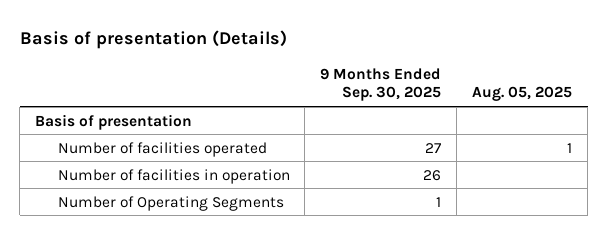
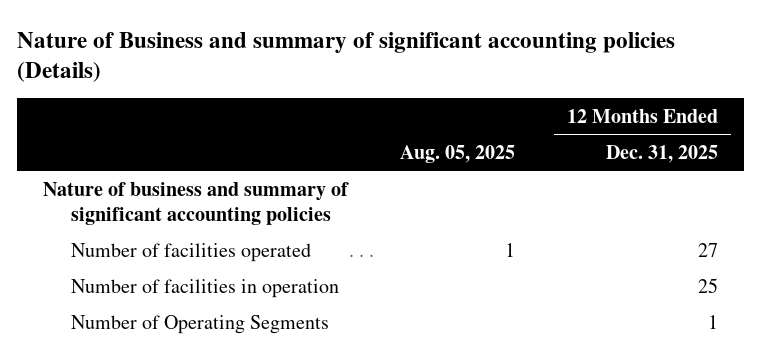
- Basis of presentation (Details)
+ Nature of Business and summary of significant accounting policies (Details)
- | 9 Months Ended Sep. 30, 2025 | Aug. 05, 2025
+ | Aug. 05, 2025 | 12 Months Ended Dec. 31, 2025
- Basis of presentation
+ Nature of business and summary of significant accounting policies

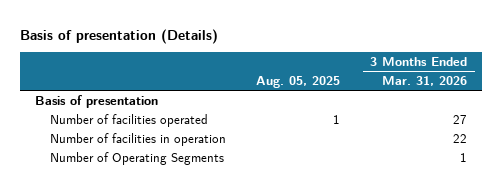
- Nature of Business and summary of significant accounting policies (Details)
+ Basis of presentation (Details)
- | Aug. 05, 2025 | 12 Months Ended Dec. 31, 2025
+ | Aug. 05, 2025 | 3 Months Ended Mar. 31, 2026
- Nature of business and summary of significant accounting policies
+ Basis of presentation

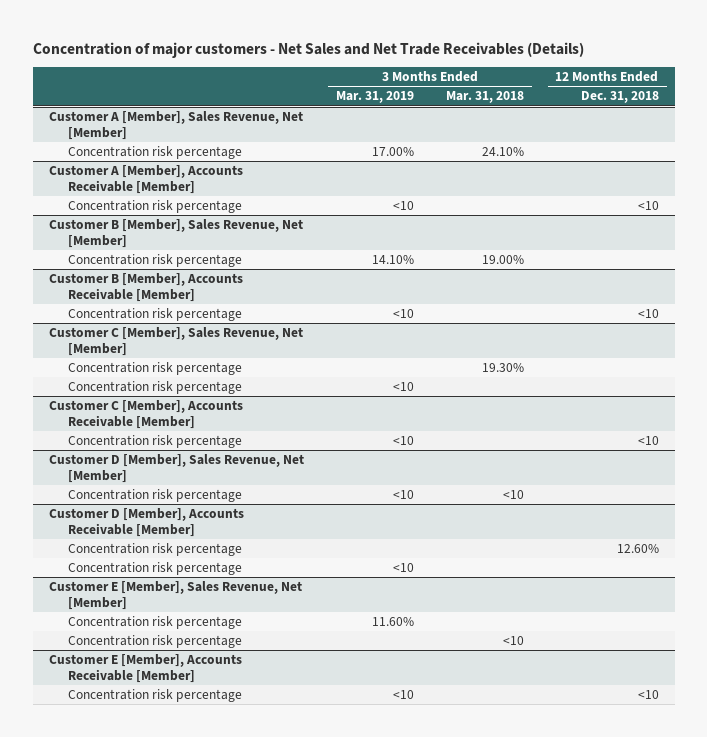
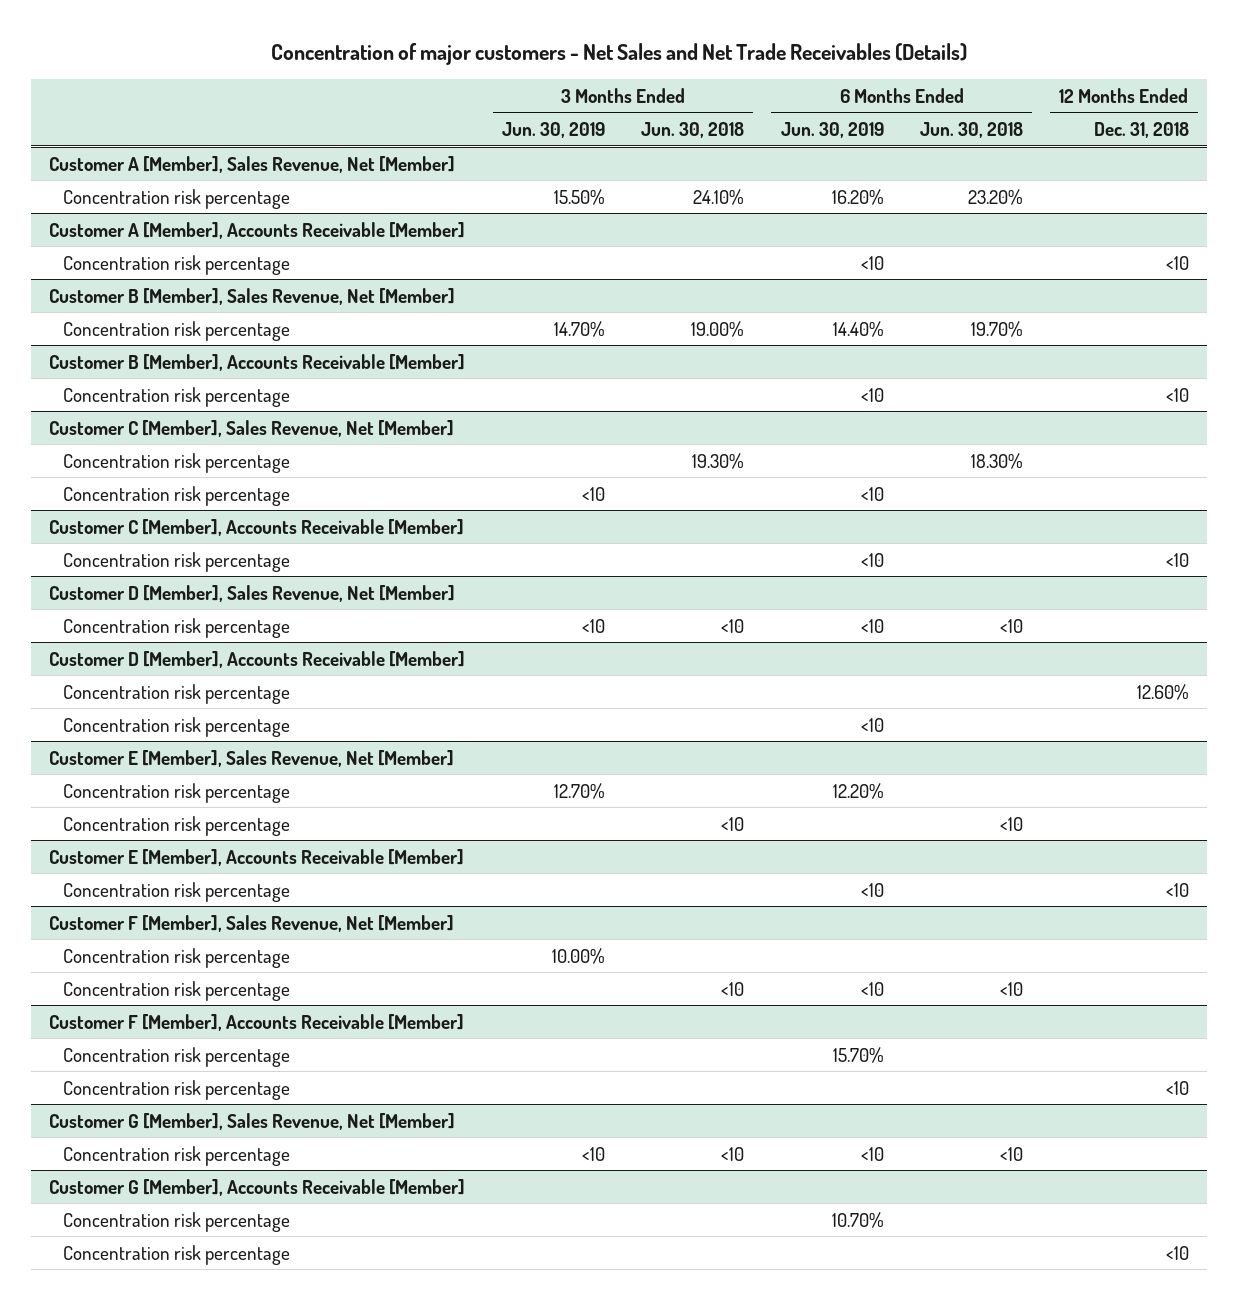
- | 3 Months Ended Mar. 31, 2019 | 3 Months Ended Mar. 31, 2018 | 12 Months Ended Dec. 31, 2018
+ | 3 Months Ended Jun. 30, 2019 | 3 Months Ended Jun. 30, 2018 | 6 Months Ended Jun. 30, 2019 | 6 Months Ended Jun. 30, 2018 | 12 Months Ended Dec. 31, 2018
+ Customer F [Member], Sales Revenue, Net [Member]
+ Concentration risk percentage | 10.00% | | | |
+ Concentration risk percentage | | <10 | <10 | <10 |
+ Customer F [Member], Accounts Receivable [Member]
+ Concentration risk percentage | | | 15.70% | |
+ Concentration risk percentage | | | | | <10
+ Customer G [Member], Sales Revenue, Net [Member]
+ Concentration risk percentage | <10 | <10 | <10 | <10 |
+ Customer G [Member], Accounts Receivable [Member]
+ Concentration risk percentage | | | 10.70% | |
+ Concentration risk percentage | | | | | <10

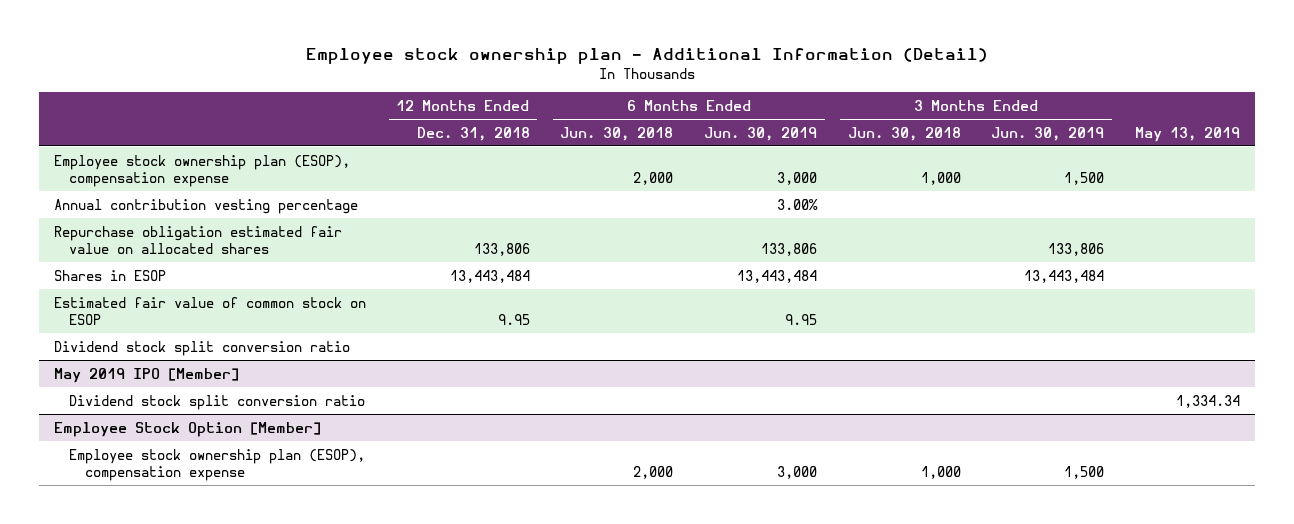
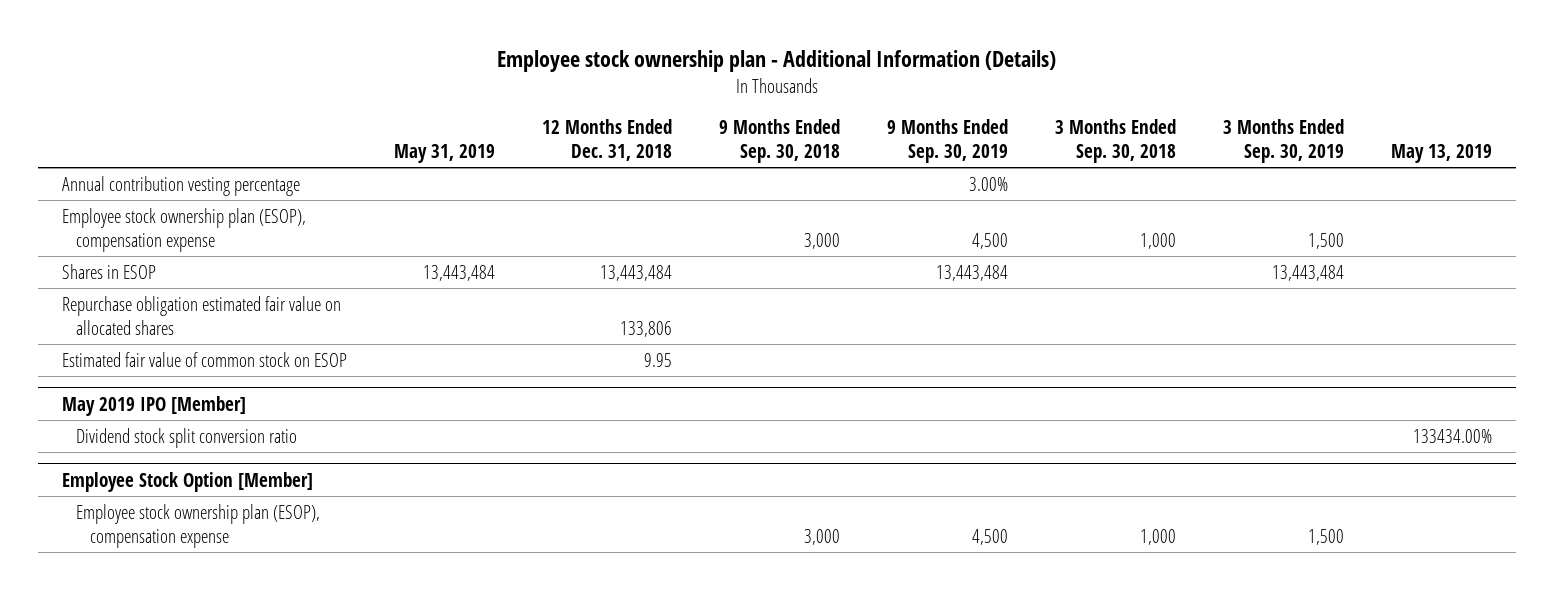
- Employee stock ownership plan - Additional Information (Detail)
+ Employee stock ownership plan - Additional Information (Details)
- | 12 Months Ended Dec. 31, 2018 | 6 Months Ended Jun. 30, 2018 | 6 Months Ended Jun. 30, 2019 | 3 Months Ended Jun. 30, 2018 | 3 Months Ended Jun. 30, 2019 | May 13, 2019
+ | May 31, 2019 | 12 Months Ended Dec. 31, 2018 | 9 Months Ended Sep. 30, 2018 | 9 Months Ended Sep. 30, 2019 | 3 Months Ended Sep. 30, 2018 | 3 Months Ended Sep. 30, 2019 | May 13, 2019
moved down: Employee stock ownership plan (ESOP), compensation expense | | | 3,000 | 4,500 | 1,000 | 1,500 |
moved down: Repurchase obligation estimated fair value on allocated shares | | 133,806 | | | | |
- Dividend stock split conversion ratio
@ May 2019 IPO [Member]
- Dividend stock split conversion ratio | | | | | | 1,334.34
+ Dividend stock split conversion ratio | | | | | | | 133434.00%

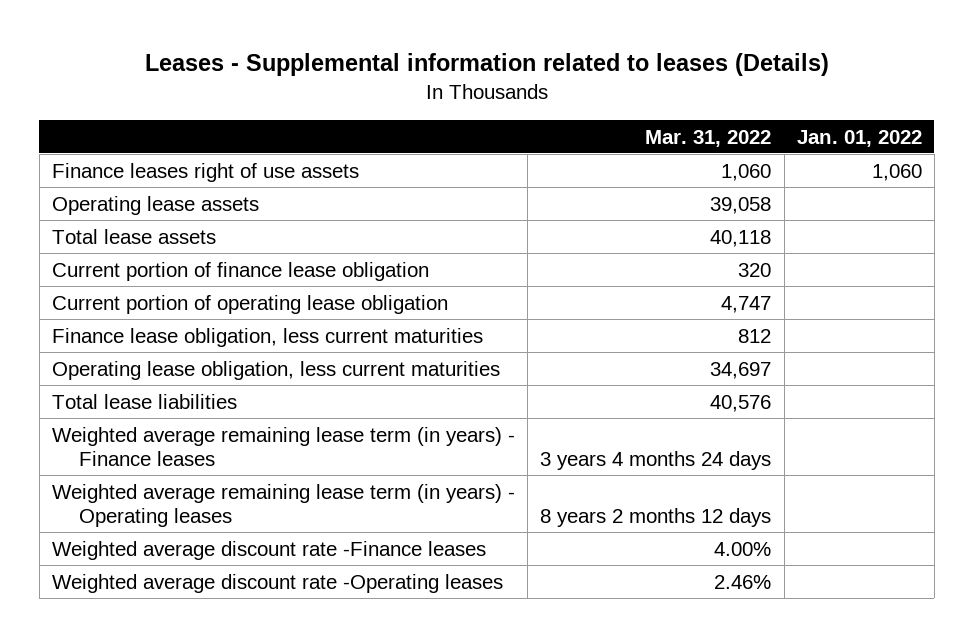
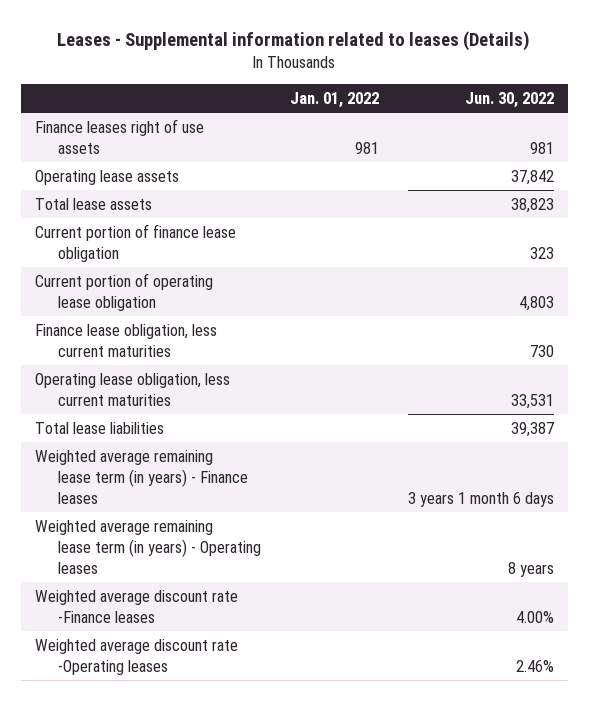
- | Mar. 31, 2022 | Jan. 01, 2022
+ | Jan. 01, 2022 | Jun. 30, 2022
- Finance leases right of use assets | 1,060 | 1,060
+ Finance leases right of use assets | 981 | 981

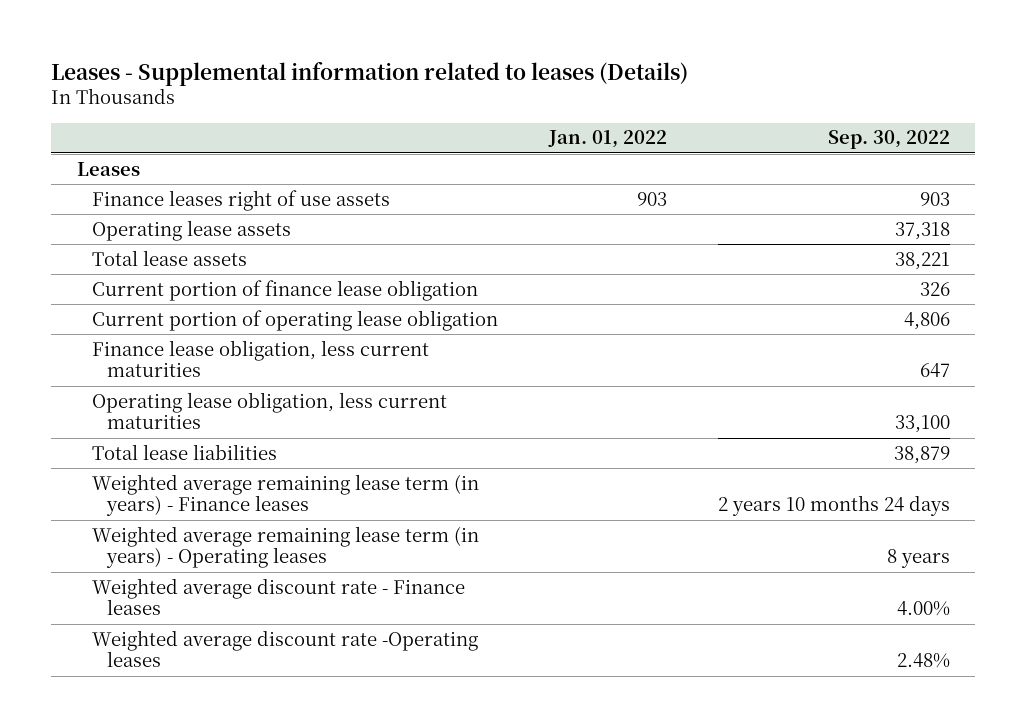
- | Jan. 01, 2022 | Jun. 30, 2022
+ | Jan. 01, 2022 | Sep. 30, 2022
- Finance leases right of use assets | 981 | 981
+ Leases
+ Finance leases right of use assets | 903 | 903
- Weighted average discount rate -Finance leases | | 4.00%
+ Weighted average discount rate - Finance leases | | 4.00%

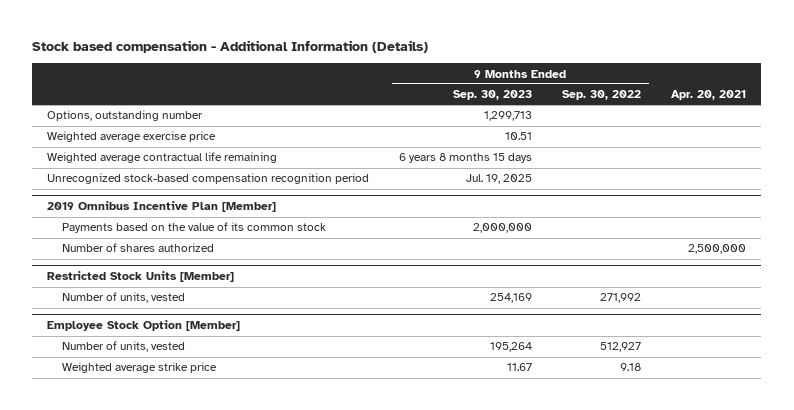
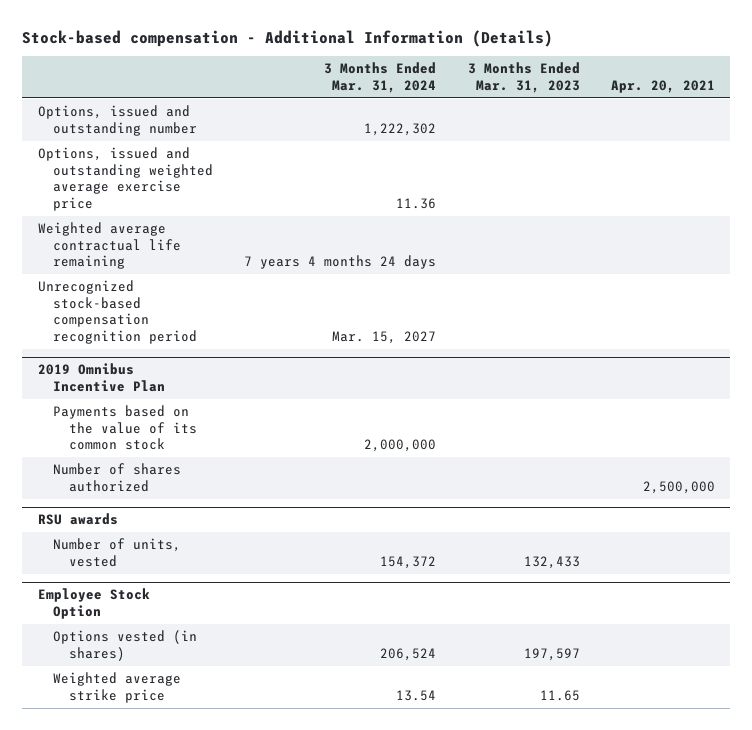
- Stock based compensation - Additional Information (Details)
+ Stock-based compensation - Additional Information (Details)
- | 9 Months Ended Sep. 30, 2023 | 9 Months Ended Sep. 30, 2022 | Apr. 20, 2021
+ | 3 Months Ended Mar. 31, 2024 | 3 Months Ended Mar. 31, 2023 | Apr. 20, 2021
- Options, outstanding number | 1,299,713 | |
- Weighted average exercise price | 10.51 | |
+ Options, issued and outstanding number | 1,222,302 | |
+ Options, issued and outstanding weighted average exercise price | 11.36 | |
- 2019 Omnibus Incentive Plan [Member]
+ 2019 Omnibus Incentive Plan
- Restricted Stock Units [Member]
+ RSU awards
- Employee Stock Option [Member]
- Number of units, vested | 195,264 | 512,927 |
+ Employee Stock Option
+ Options vested (in shares) | 206,524 | 197,597 |

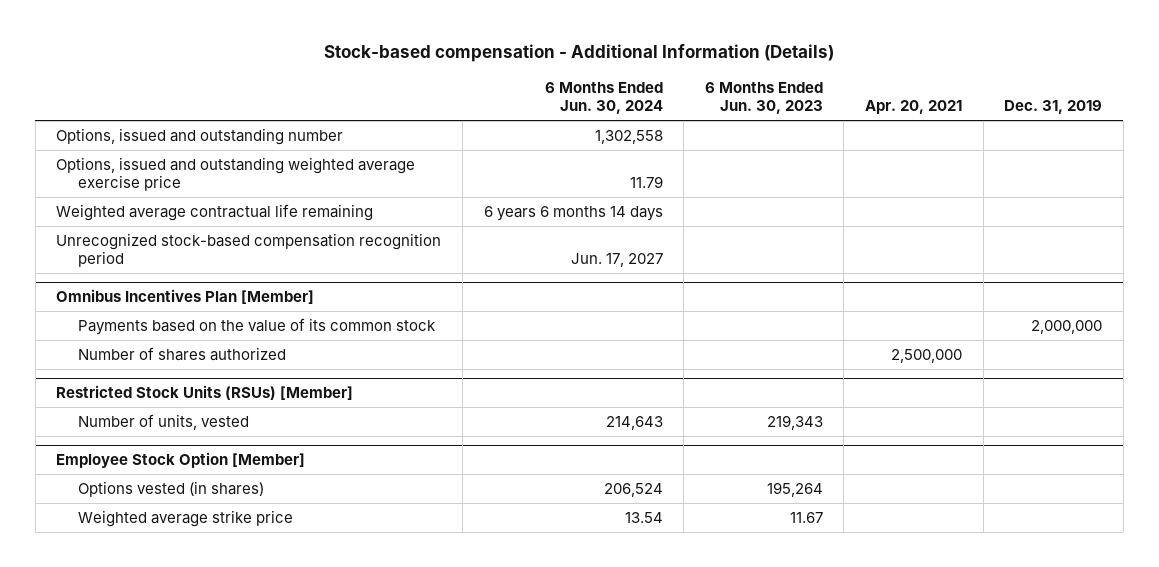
- | 3 Months Ended Mar. 31, 2024 | 3 Months Ended Mar. 31, 2023 | Apr. 20, 2021
+ | 6 Months Ended Jun. 30, 2024 | 6 Months Ended Jun. 30, 2023 | Apr. 20, 2021 | Dec. 31, 2019
- 2019 Omnibus Incentive Plan
+ Omnibus Incentives Plan [Member]
- RSU awards
+ Restricted Stock Units (RSUs) [Member]
- Employee Stock Option
+ Employee Stock Option [Member]

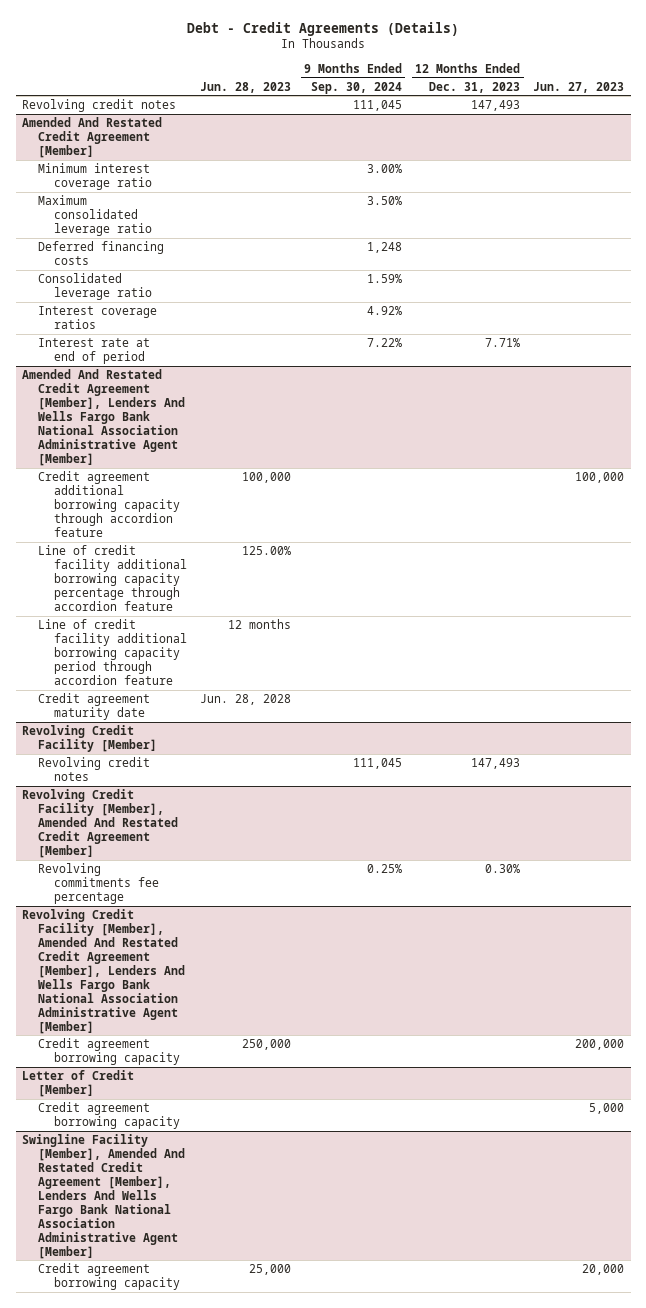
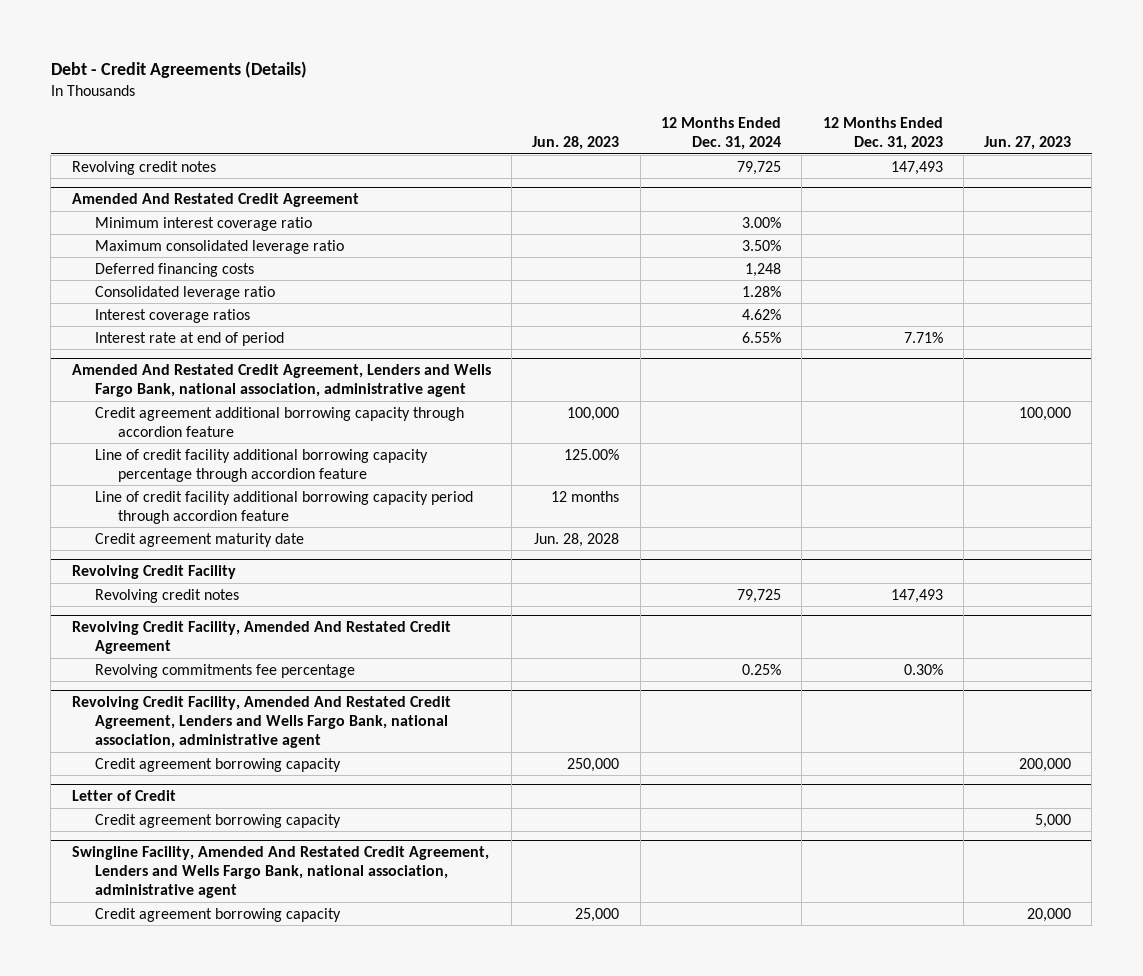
- | Jun. 28, 2023 | 9 Months Ended Sep. 30, 2024 | 12 Months Ended Dec. 31, 2023 | Jun. 27, 2023
+ | Jun. 28, 2023 | 12 Months Ended Dec. 31, 2024 | 12 Months Ended Dec. 31, 2023 | Jun. 27, 2023
- Amended And Restated Credit Agreement [Member]
+ Amended And Restated Credit Agreement
- Amended And Restated Credit Agreement [Member], Lenders And Wells Fargo Bank National Association Administrative Agent [Member]
+ Amended And Restated Credit Agreement, Lenders and Wells Fargo Bank, national association, administrative agent
- Revolving Credit Facility [Member]
+ Revolving Credit Facility
- Revolving Credit Facility [Member], Amended And Restated Credit Agreement [Member]
+ Revolving Credit Facility, Amended And Restated Credit Agreement
- Revolving Credit Facility [Member], Amended And Restated Credit Agreement [Member], Lenders And Wells Fargo Bank National Association Administrative Agent [Member]
+ Revolving Credit Facility, Amended And Restated Credit Agreement, Lenders and Wells Fargo Bank, national association, administrative agent
- Letter of Credit [Member]
+ Letter of Credit
- Swingline Facility [Member], Amended And Restated Credit Agreement [Member], Lenders And Wells Fargo Bank National Association Administrative Agent [Member]
+ Swingline Facility, Amended And Restated Credit Agreement, Lenders and Wells Fargo Bank, national association, administrative agent

